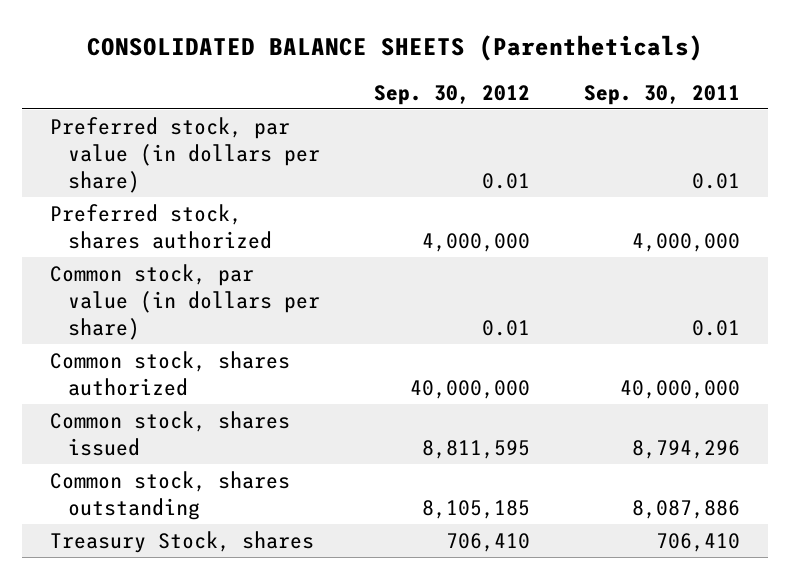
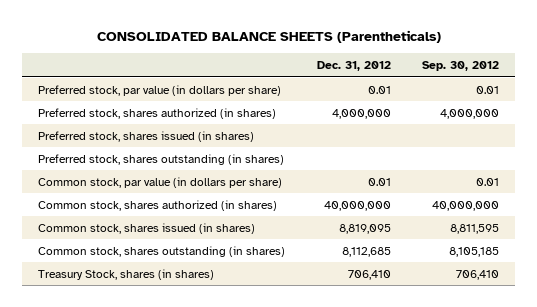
- | Sep. 30, 2012 | Sep. 30, 2011
+ | Dec. 31, 2012 | Sep. 30, 2012
- Preferred stock, shares authorized | 4,000,000 | 4,000,000
+ Preferred stock, shares authorized (in shares) | 4,000,000 | 4,000,000
+ Preferred stock, shares issued (in shares)
+ Preferred stock, shares outstanding (in shares)
- Common stock, shares authorized | 40,000,000 | 40,000,000
- Common stock, shares issued | 8,811,595 | 8,794,296
- Common stock, shares outstanding | 8,105,185 | 8,087,886
- Treasury Stock, shares | 706,410 | 706,410
+ Common stock, shares authorized (in shares) | 40,000,000 | 40,000,000
+ Common stock, shares issued (in shares) | 8,819,095 | 8,811,595
+ Common stock, shares outstanding (in shares) | 8,112,685 | 8,105,185
+ Treasury Stock, shares (in shares) | 706,410 | 706,410

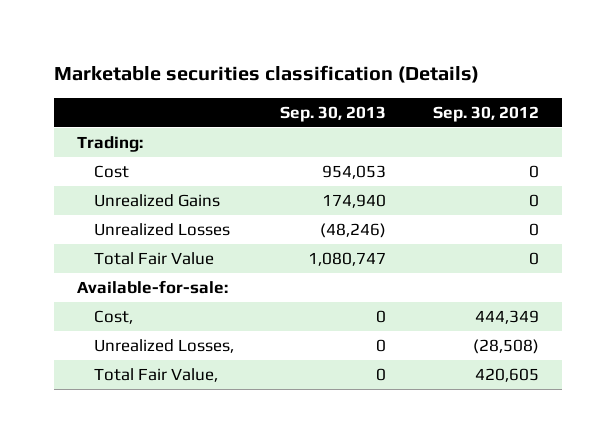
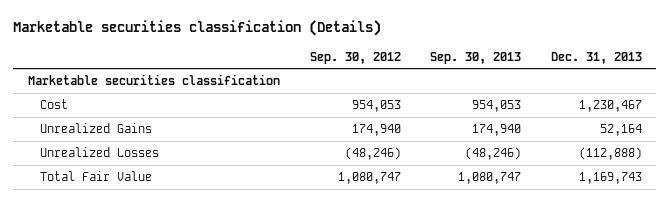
- | Sep. 30, 2013 | Sep. 30, 2012
+ | Sep. 30, 2012 | Sep. 30, 2013 | Dec. 31, 2013
- Trading:
- Cost | 954,053 | 0
- Unrealized Gains | 174,940 | 0
- Unrealized Losses | (48,246) | 0
- Total Fair Value | 1,080,747 | 0
- Available-for-sale:
- Cost, | 0 | 444,349
- Unrealized Losses, | 0 | (28,508)
- Total Fair Value, | 0 | 420,605
+ Marketable securities classification
+ Cost | 954,053 | 954,053 | 1,230,467
+ Unrealized Gains | 174,940 | 174,940 | 52,164
+ Unrealized Losses | (48,246) | (48,246) | (112,888)
+ Total Fair Value | 1,080,747 | 1,080,747 | 1,169,743

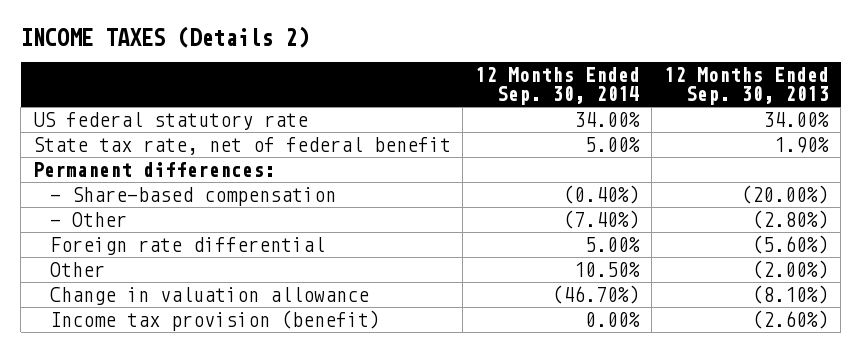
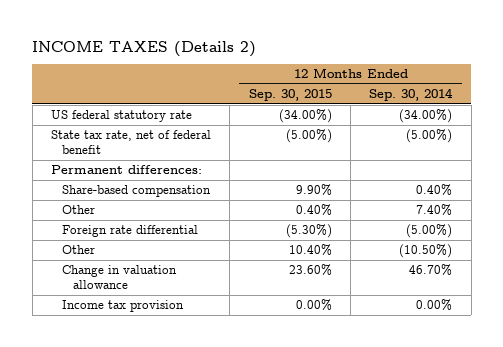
- | 12 Months Ended Sep. 30, 2014 | 12 Months Ended Sep. 30, 2013
+ | 12 Months Ended Sep. 30, 2015 | 12 Months Ended Sep. 30, 2014
- US federal statutory rate | 34.00% | 34.00%
- State tax rate, net of federal benefit | 5.00% | 1.90%
+ US federal statutory rate | (34.00%) | (34.00%)
+ State tax rate, net of federal benefit | (5.00%) | (5.00%)
- - Share-based compensation | (0.40%) | (20.00%)
- - Other | (7.40%) | (2.80%)
- Foreign rate differential | 5.00% | (5.60%)
- Other | 10.50% | (2.00%)
- Change in valuation allowance | (46.70%) | (8.10%)
- Income tax provision (benefit) | 0.00% | (2.60%)
+ Share-based compensation | 9.90% | 0.40%
+ Other | 0.40% | 7.40%
+ Foreign rate differential | (5.30%) | (5.00%)
+ Other | 10.40% | (10.50%)
+ Change in valuation allowance | 23.60% | 46.70%
+ Income tax provision | 0.00% | 0.00%

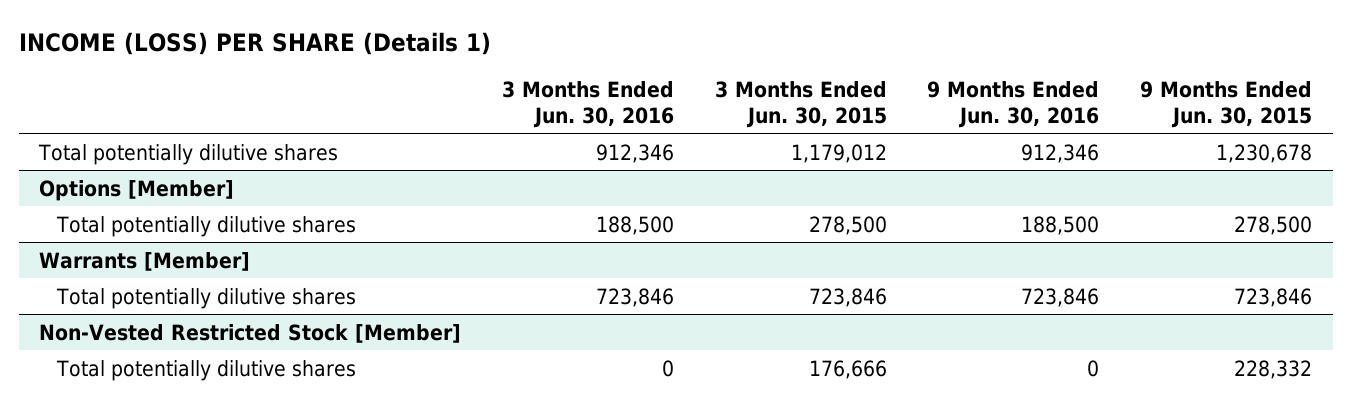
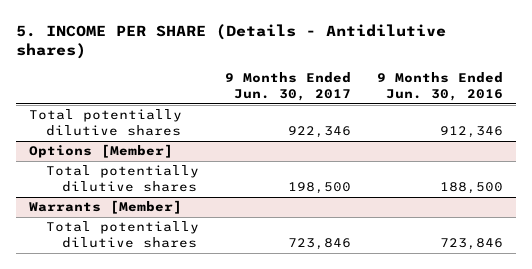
- INCOME (LOSS) PER SHARE (Details 1)
+ 5. INCOME PER SHARE (Details - Antidilutive shares)
- | 3 Months Ended Jun. 30, 2016 | 3 Months Ended Jun. 30, 2015 | 9 Months Ended Jun. 30, 2016 | 9 Months Ended Jun. 30, 2015
+ | 9 Months Ended Jun. 30, 2017 | 9 Months Ended Jun. 30, 2016
- Non-Vested Restricted Stock [Member]
- Total potentially dilutive shares | 0 | 176,666 | 0 | 228,332

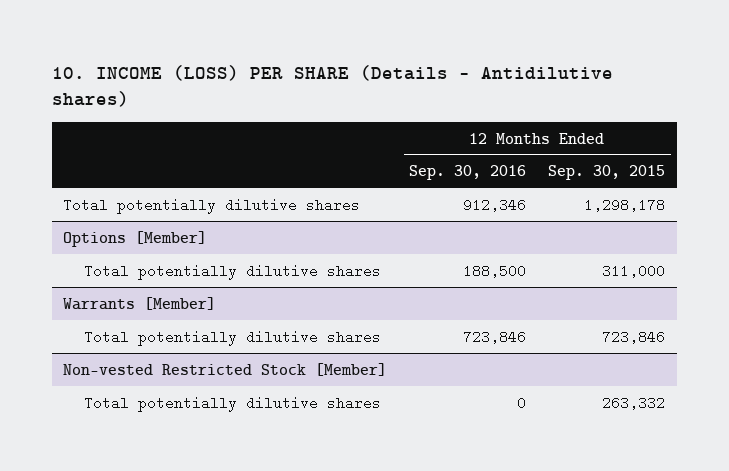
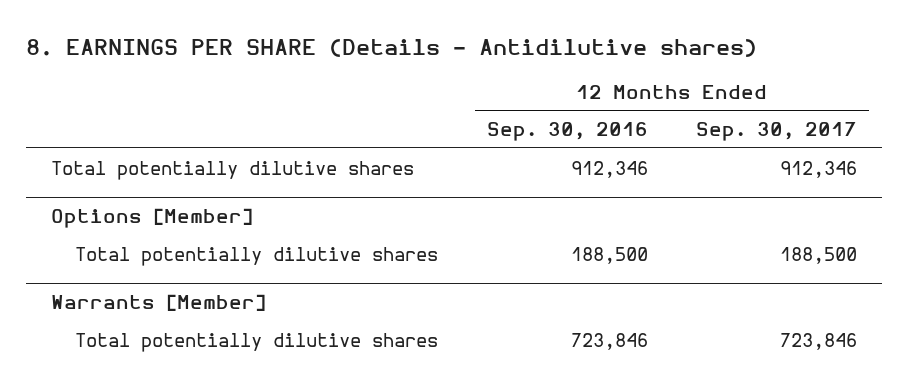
- 10. INCOME (LOSS) PER SHARE (Details - Antidilutive shares)
+ 8. EARNINGS PER SHARE (Details - Antidilutive shares)
- | 12 Months Ended Sep. 30, 2016 | 12 Months Ended Sep. 30, 2015
+ | 12 Months Ended Sep. 30, 2016 | 12 Months Ended Sep. 30, 2017
- Non-vested Restricted Stock [Member]
- Total potentially dilutive shares | 0 | 263,332

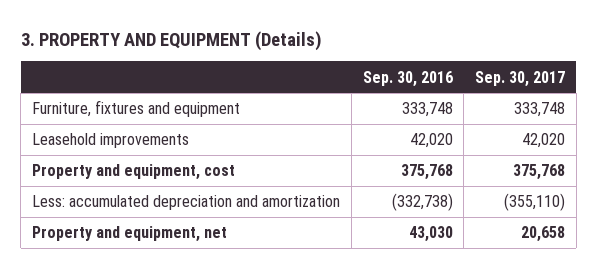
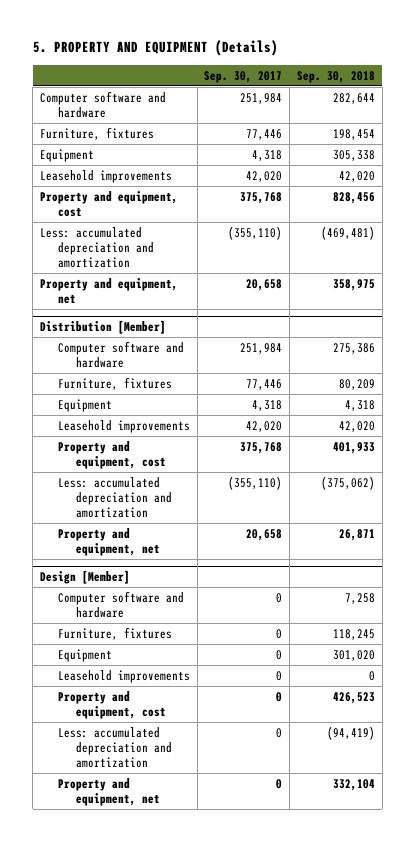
- 3. PROPERTY AND EQUIPMENT (Details)
+ 5. PROPERTY AND EQUIPMENT (Details)
- | Sep. 30, 2016 | Sep. 30, 2017
+ | Sep. 30, 2017 | Sep. 30, 2018
- Furniture, fixtures and equipment | 333,748 | 333,748
+ Computer software and hardware | 251,984 | 282,644
+ Furniture, fixtures | 77,446 | 198,454
+ Equipment | 4,318 | 305,338
+ Distribution [Member]
+ Computer software and hardware | 251,984 | 275,386
+ Furniture, fixtures | 77,446 | 80,209
+ Equipment | 4,318 | 4,318
+ Leasehold improvements | 42,020 | 42,020
+ Property and equipment, cost | 375,768 | 401,933
+ Less: accumulated depreciation and amortization | (355,110) | (375,062)
+ Property and equipment, net | 20,658 | 26,871
+ Design [Member]
+ Computer software and hardware | 0 | 7,258
+ Furniture, fixtures | 0 | 118,245
+ Equipment | 0 | 301,020
+ Leasehold improvements | 0 | 0
+ Property and equipment, cost | 0 | 426,523
+ Less: accumulated depreciation and amortization | 0 | (94,419)
+ Property and equipment, net | 0 | 332,104

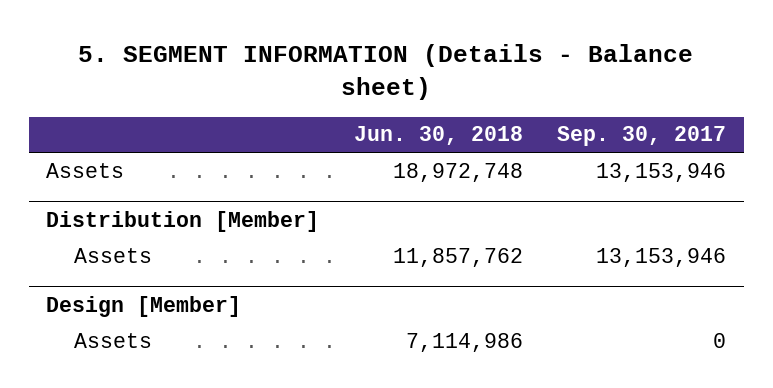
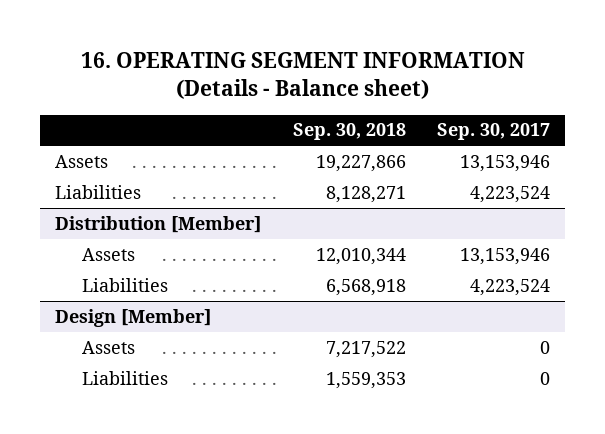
- 5. SEGMENT INFORMATION (Details - Balance sheet)
+ 16. OPERATING SEGMENT INFORMATION (Details - Balance sheet)
- | Jun. 30, 2018 | Sep. 30, 2017
+ | Sep. 30, 2018 | Sep. 30, 2017
+ Liabilities | 8,128,271 | 4,223,524
@ Distribution [Member]
+ Liabilities | 6,568,918 | 4,223,524
@ Design [Member]
+ Liabilities | 1,559,353 | 0

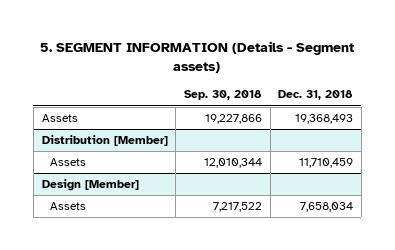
- 16. OPERATING SEGMENT INFORMATION (Details - Balance sheet)
+ 5. SEGMENT INFORMATION (Details - Segment assets)
- | Sep. 30, 2018 | Sep. 30, 2017
+ | Sep. 30, 2018 | Dec. 31, 2018
- Liabilities | 8,128,271 | 4,223,524
@ Distribution [Member]
- Liabilities | 6,568,918 | 4,223,524
@ Design [Member]
- Liabilities | 1,559,353 | 0

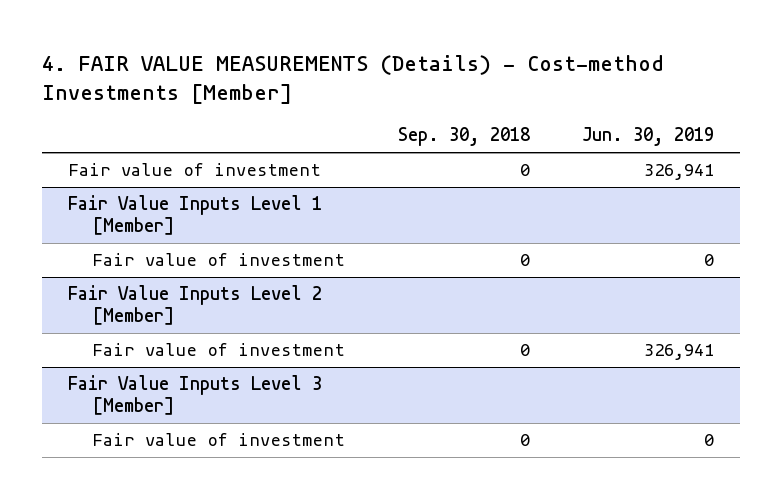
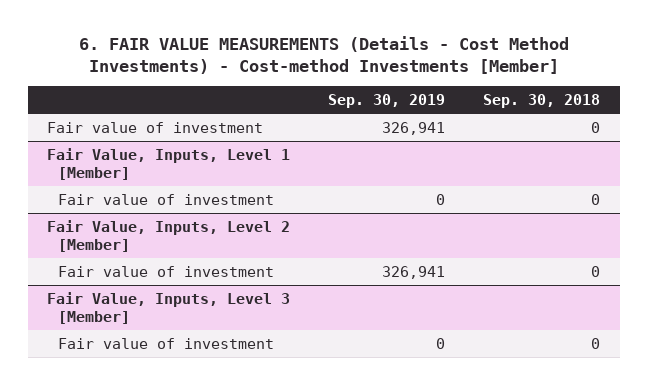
- 4. FAIR VALUE MEASUREMENTS (Details) - Cost-method Investments [Member]
+ 6. FAIR VALUE MEASUREMENTS (Details - Cost Method Investments) - Cost-method Investments [Member]
- | Sep. 30, 2018 | Jun. 30, 2019
+ | Sep. 30, 2019 | Sep. 30, 2018
- Fair Value Inputs Level 1 [Member]
+ Fair Value, Inputs, Level 1 [Member]
- Fair Value Inputs Level 2 [Member]
+ Fair Value, Inputs, Level 2 [Member]
- Fair Value Inputs Level 3 [Member]
+ Fair Value, Inputs, Level 3 [Member]

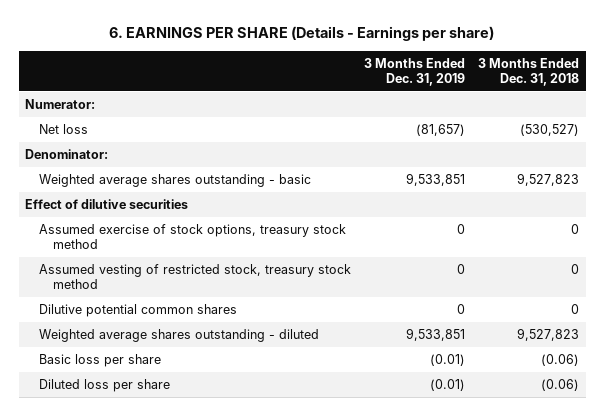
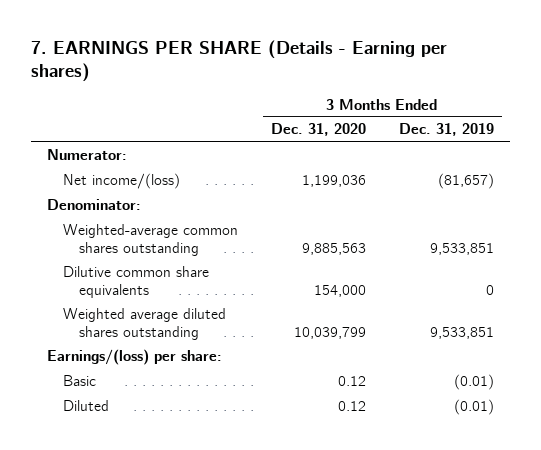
- 6. EARNINGS PER SHARE (Details - Earnings per share)
+ 7. EARNINGS PER SHARE (Details - Earning per shares)
- | 3 Months Ended Dec. 31, 2019 | 3 Months Ended Dec. 31, 2018
+ | 3 Months Ended Dec. 31, 2020 | 3 Months Ended Dec. 31, 2019
- Net loss | (81,657) | (530,527)
+ Net income/(loss) | 1,199,036 | (81,657)
- Weighted average shares outstanding - basic | 9,533,851 | 9,527,823
- Effect of dilutive securities
- Assumed exercise of stock options, treasury stock method | 0 | 0
- Assumed vesting of restricted stock, treasury stock method | 0 | 0
- Dilutive potential common shares | 0 | 0
- Weighted average shares outstanding - diluted | 9,533,851 | 9,527,823
- Basic loss per share | (0.01) | (0.06)
- Diluted loss per share | (0.01) | (0.06)
+ Weighted-average common shares outstanding | 9,885,563 | 9,533,851
+ Dilutive common share equivalents | 154,000 | 0
+ Weighted average diluted shares outstanding | 10,039,799 | 9,533,851
+ Earnings/(loss) per share:
+ Basic | 0.12 | (0.01)
+ Diluted | 0.12 | (0.01)

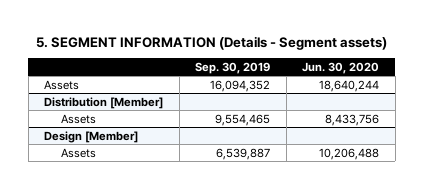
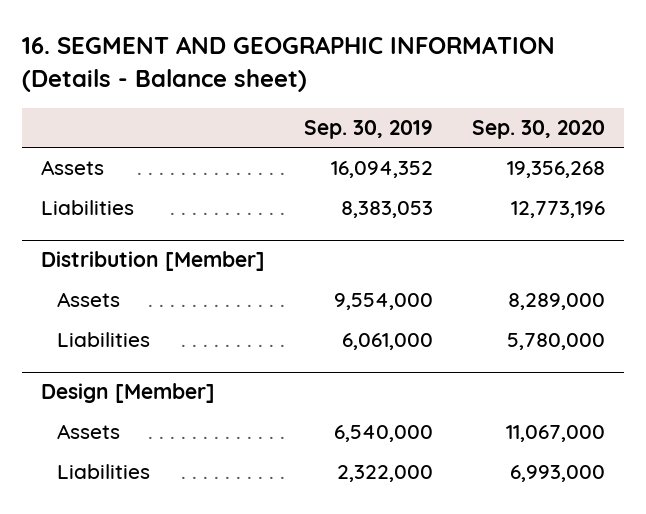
- 5. SEGMENT INFORMATION (Details - Segment assets)
+ 16. SEGMENT AND GEOGRAPHIC INFORMATION (Details - Balance sheet)
- | Sep. 30, 2019 | Jun. 30, 2020
+ | Sep. 30, 2019 | Sep. 30, 2020
+ Liabilities | 8,383,053 | 12,773,196
@ Distribution [Member]
- Assets | 9,554,465 | 8,433,756
+ Assets | 9,554,000 | 8,289,000
+ Liabilities | 6,061,000 | 5,780,000
@ Design [Member]
- Assets | 6,539,887 | 10,206,488
+ Assets | 6,540,000 | 11,067,000
+ Liabilities | 2,322,000 | 6,993,000

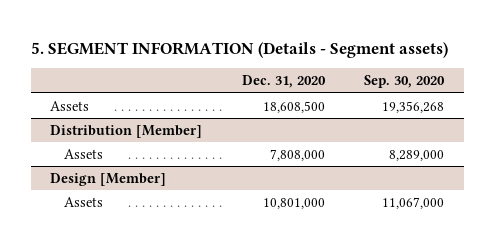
- 16. SEGMENT AND GEOGRAPHIC INFORMATION (Details - Balance sheet)
+ 5. SEGMENT INFORMATION (Details - Segment assets)
- | Sep. 30, 2019 | Sep. 30, 2020
+ | Dec. 31, 2020 | Sep. 30, 2020
- Liabilities | 8,383,053 | 12,773,196
@ Distribution [Member]
- Liabilities | 6,061,000 | 5,780,000
@ Design [Member]
- Liabilities | 2,322,000 | 6,993,000

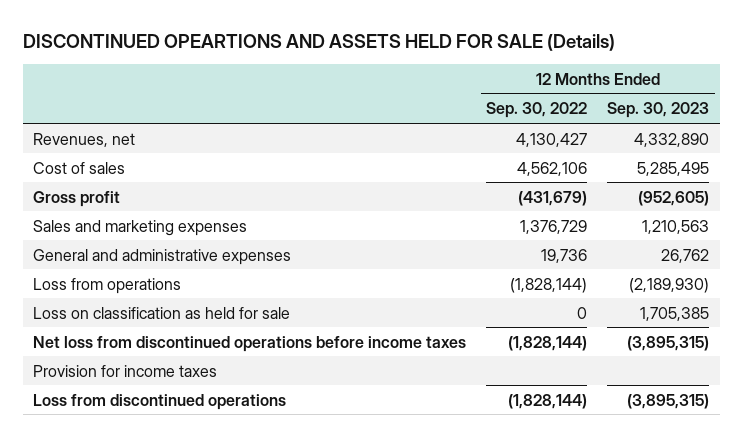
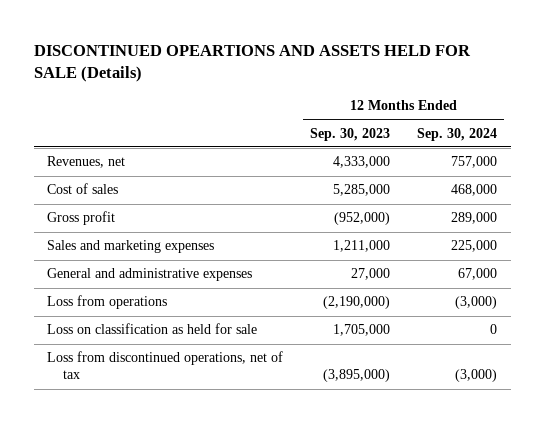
- | 12 Months Ended Sep. 30, 2022 | 12 Months Ended Sep. 30, 2023
+ | 12 Months Ended Sep. 30, 2023 | 12 Months Ended Sep. 30, 2024
- Revenues, net | 4,130,427 | 4,332,890
- Cost of sales | 4,562,106 | 5,285,495
- Gross profit | (431,679) | (952,605)
- Sales and marketing expenses | 1,376,729 | 1,210,563
- General and administrative expenses | 19,736 | 26,762
- Loss from operations | (1,828,144) | (2,189,930)
- Loss on classification as held for sale | 0 | 1,705,385
- Net loss from discontinued operations before income taxes | (1,828,144) | (3,895,315)
- Provision for income taxes
- Loss from discontinued operations | (1,828,144) | (3,895,315)
+ Revenues, net | 4,333,000 | 757,000
+ Cost of sales | 5,285,000 | 468,000
+ Gross profit | (952,000) | 289,000
+ Sales and marketing expenses | 1,211,000 | 225,000
+ General and administrative expenses | 27,000 | 67,000
+ Loss from operations | (2,190,000) | (3,000)
+ Loss on classification as held for sale | 1,705,000 | 0
+ Loss from discontinued operations, net of tax | (3,895,000) | (3,000)

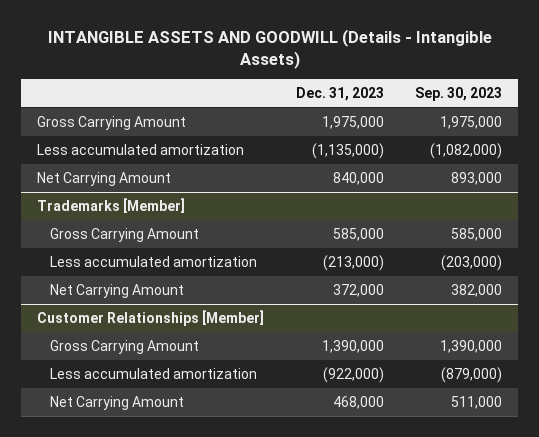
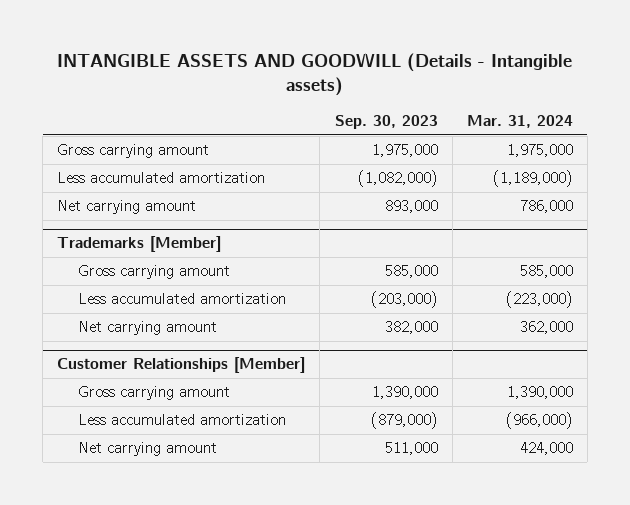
- INTANGIBLE ASSETS AND GOODWILL (Details - Intangible Assets)
+ INTANGIBLE ASSETS AND GOODWILL (Details - Intangible assets)
- | Dec. 31, 2023 | Sep. 30, 2023
+ | Sep. 30, 2023 | Mar. 31, 2024
- Gross Carrying Amount | 1,975,000 | 1,975,000
+ Gross carrying amount | 1,975,000 | 1,975,000
- Net Carrying Amount | 840,000 | 893,000
+ Net carrying amount | 893,000 | 786,000
@ Trademarks [Member]
- Gross Carrying Amount | 585,000 | 585,000
+ Gross carrying amount | 585,000 | 585,000
- Net Carrying Amount | 372,000 | 382,000
+ Net carrying amount | 382,000 | 362,000
@ Customer Relationships [Member]
- Gross Carrying Amount | 1,390,000 | 1,390,000
+ Gross carrying amount | 1,390,000 | 1,390,000
- Net Carrying Amount | 468,000 | 511,000
+ Net carrying amount | 511,000 | 424,000

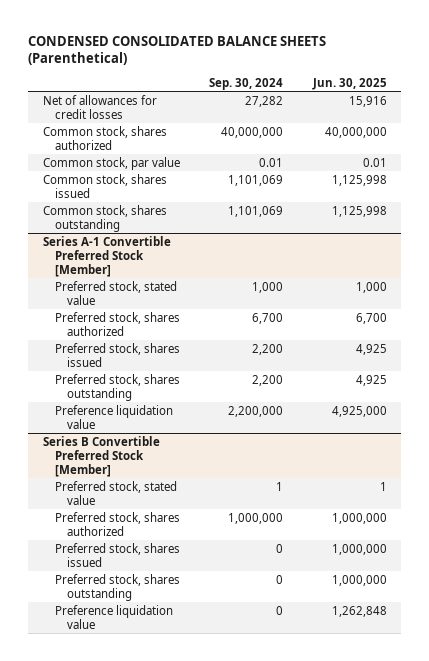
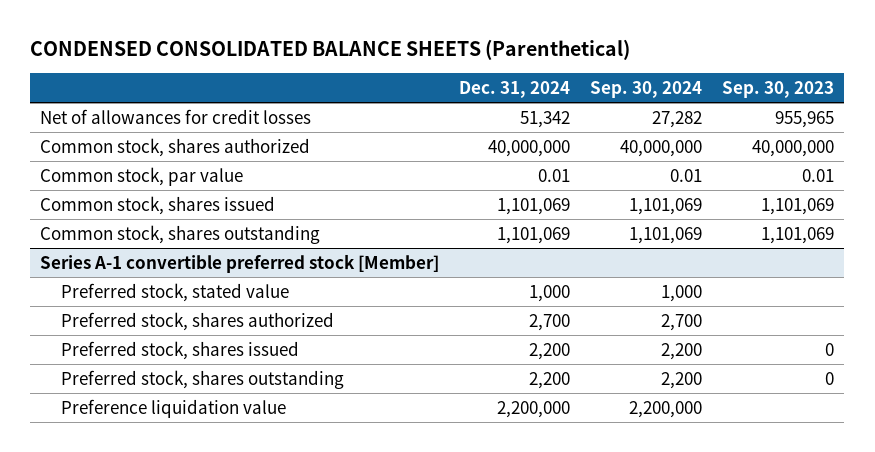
- | Sep. 30, 2024 | Jun. 30, 2025
+ | Dec. 31, 2024 | Sep. 30, 2024 | Sep. 30, 2023
- Series A-1 Convertible Preferred Stock [Member]
+ Series A-1 convertible preferred stock [Member]
- Preferred stock, shares authorized | 6,700 | 6,700
+ Preferred stock, shares authorized | 2,700 | 2,700 |
- Series B Convertible Preferred Stock [Member]
- Preferred stock, stated value | 1 | 1
- Preferred stock, shares authorized | 1,000,000 | 1,000,000
- Preferred stock, shares issued | 0 | 1,000,000
- Preferred stock, shares outstanding | 0 | 1,000,000
- Preference liquidation value | 0 | 1,262,848

